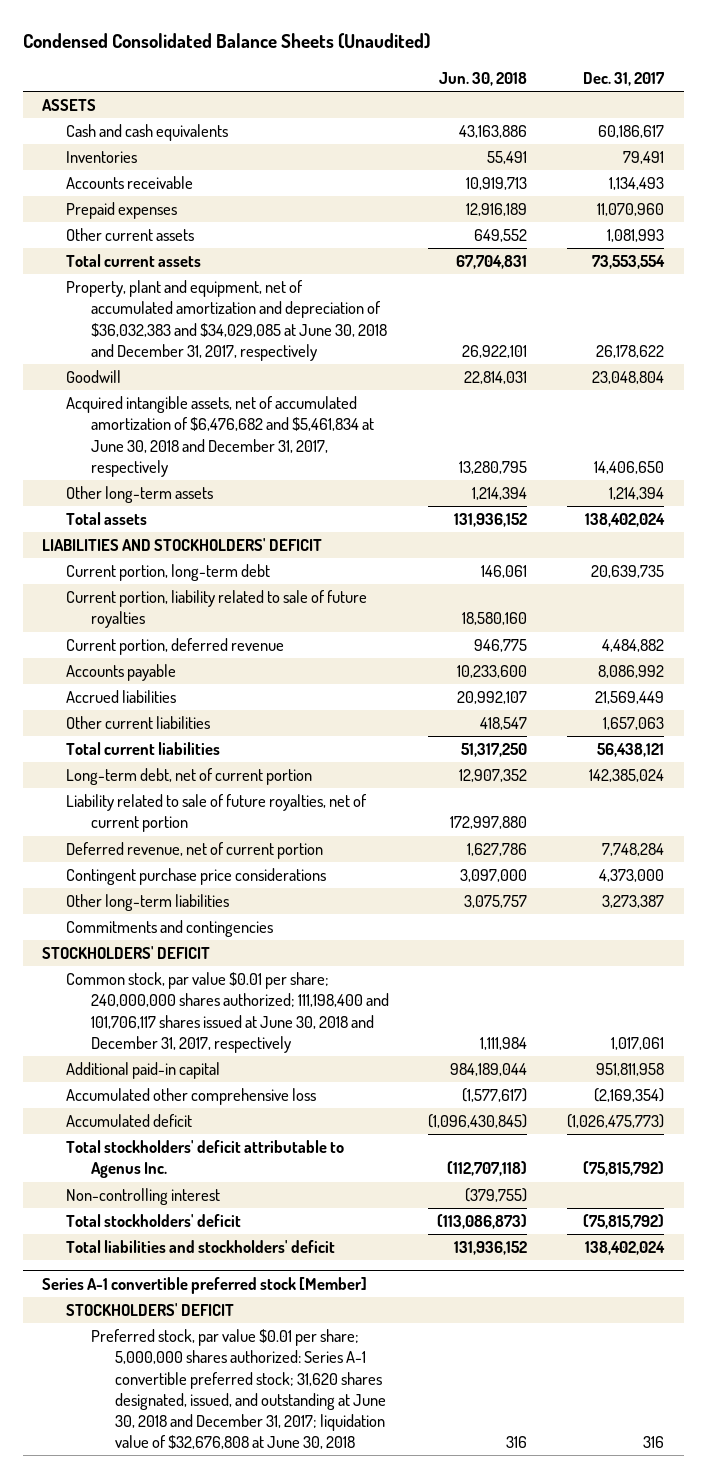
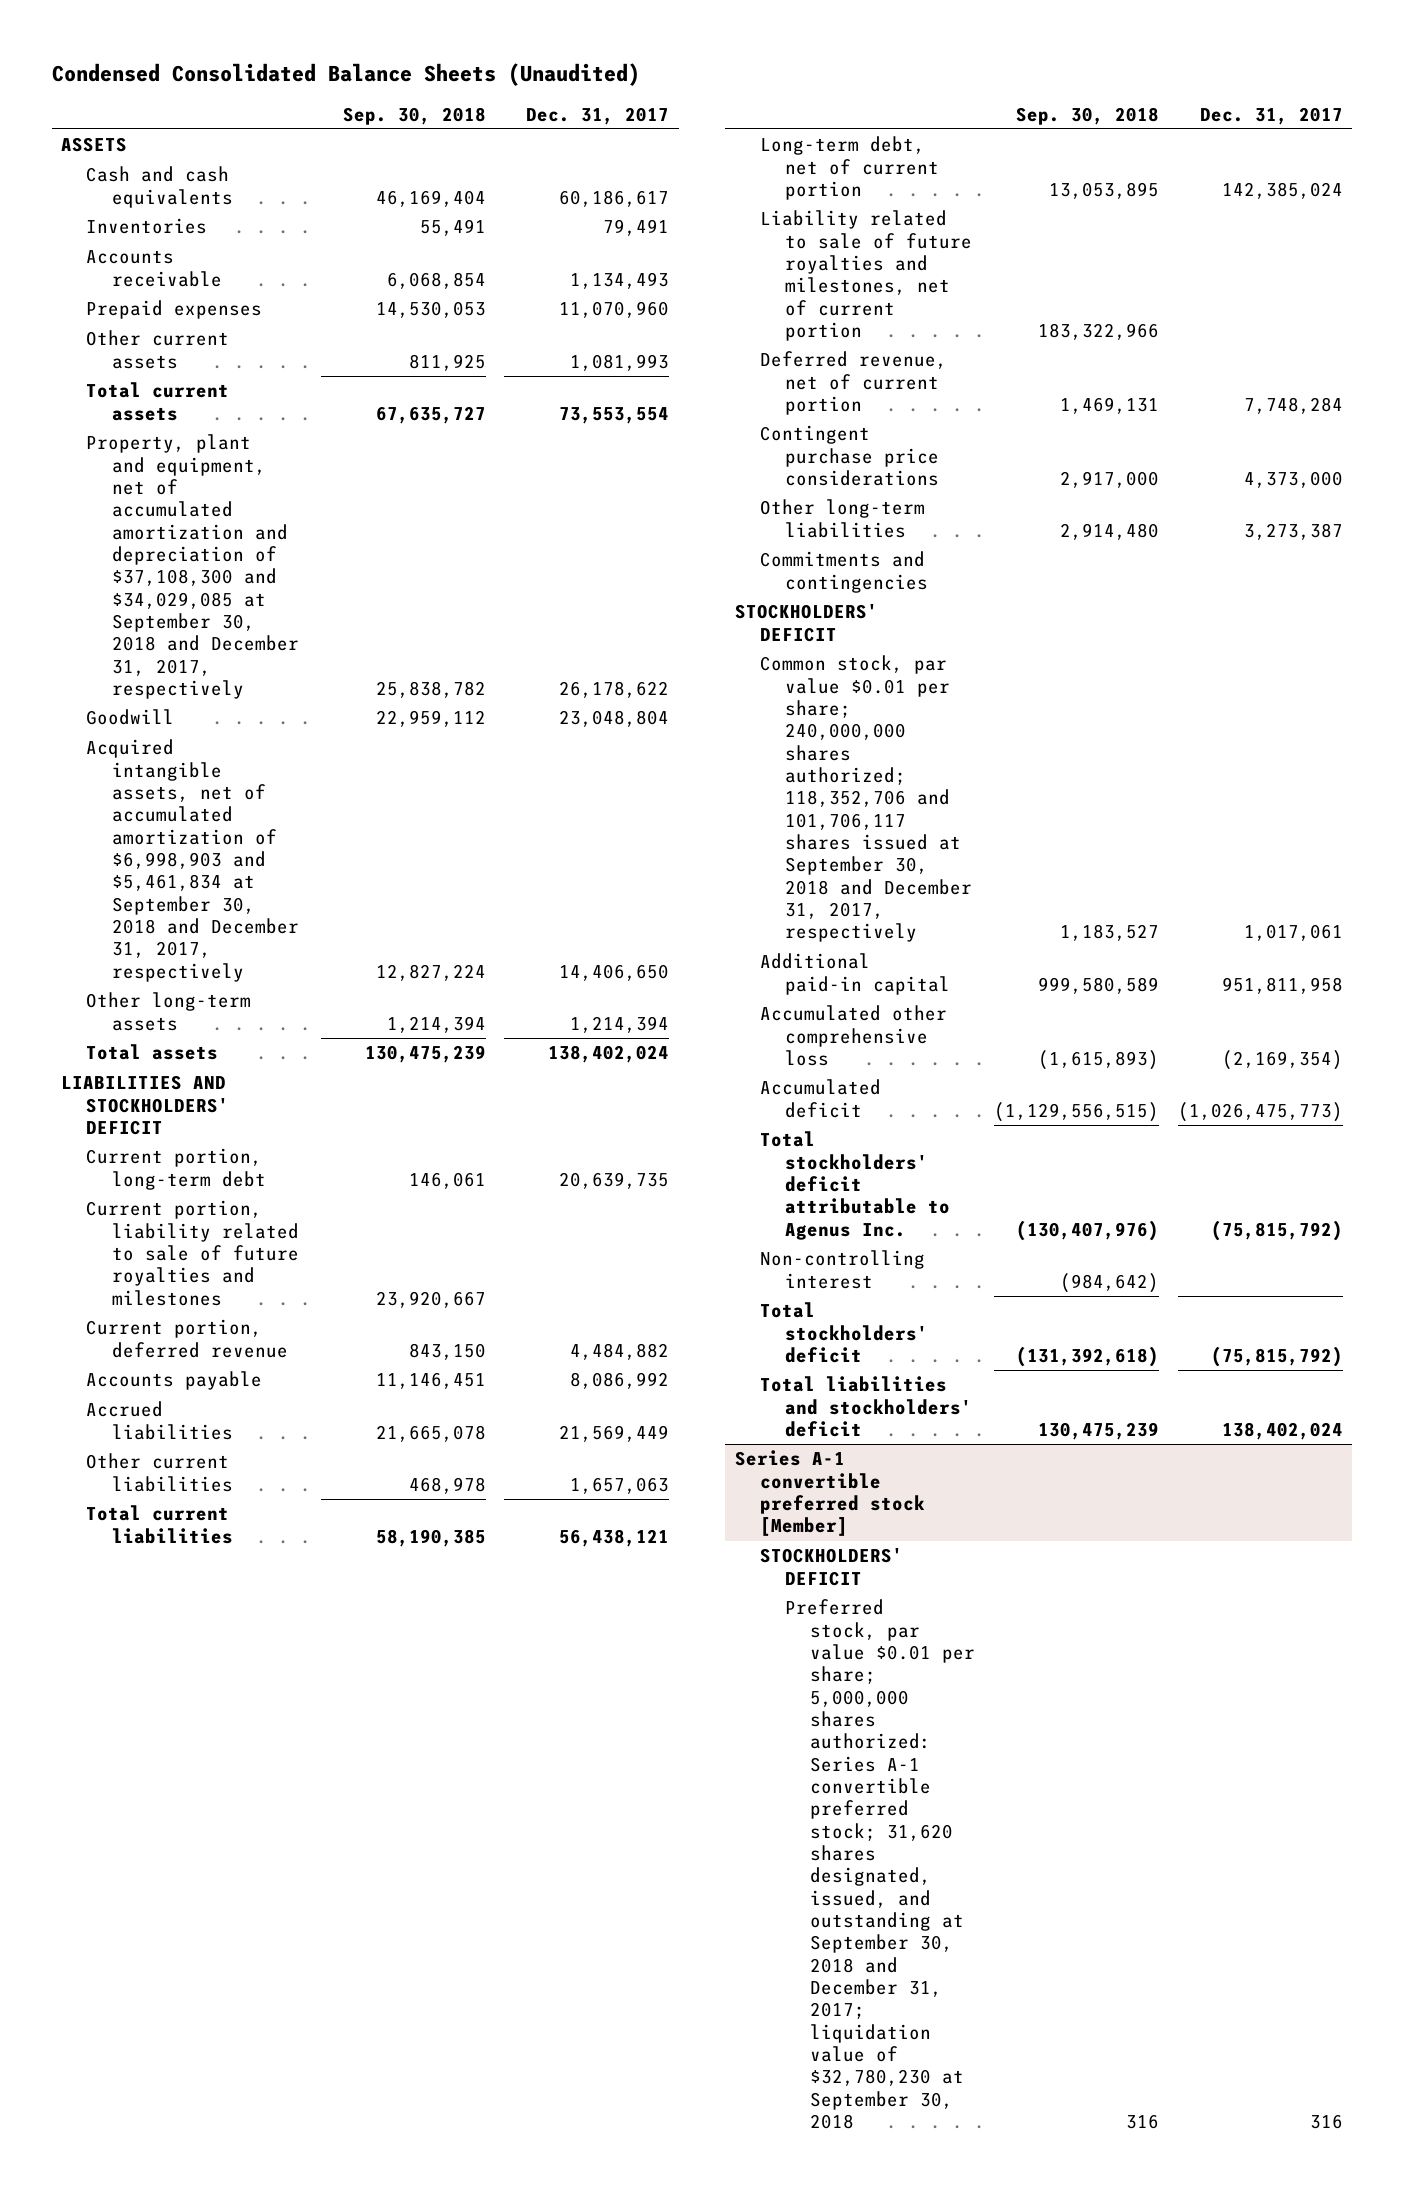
- | Jun. 30, 2018 | Dec. 31, 2017
+ | Sep. 30, 2018 | Dec. 31, 2017
- Property, plant and equipment, net of accumulated amortization and depreciation of $36,032,383 and $34,029,085 at June 30, 2018 and December 31, 2017, respectively | 26,922,101 | 26,178,622
+ Property, plant and equipment, net of accumulated amortization and depreciation of $37,108,300 and $34,029,085 at September 30, 2018 and December 31, 2017, respectively | 25,838,782 | 26,178,622
- Acquired intangible assets, net of accumulated amortization of $6,476,682 and $5,461,834 at June 30, 2018 and December 31, 2017, respectively | 13,280,795 | 14,406,650
+ Acquired intangible assets, net of accumulated amortization of $6,998,903 and $5,461,834 at September 30, 2018 and December 31, 2017, respectively | 12,827,224 | 14,406,650
- Current portion, liability related to sale of future royalties | 18,580,160 |
+ Current portion, liability related to sale of future royalties and milestones | 23,920,667 |
- Liability related to sale of future royalties, net of current portion | 172,997,880 |
+ Liability related to sale of future royalties and milestones, net of current portion | 183,322,966 |
- Common stock, par value $0.01 per share; 240,000,000 shares authorized; 111,198,400 and 101,706,117 shares issued at June 30, 2018 and December 31, 2017, respectively | 1,111,984 | 1,017,061
+ Common stock, par value $0.01 per share; 240,000,000 shares authorized; 118,352,706 and 101,706,117 shares issued at September 30, 2018 and December 31, 2017, respectively | 1,183,527 | 1,017,061
@ Series A-1 convertible preferred stock [Member]
- Preferred stock, par value $0.01 per share; 5,000,000 shares authorized: Series A-1 convertible preferred stock; 31,620 shares designated, issued, and outstanding at June 30, 2018 and December 31, 2017; liquidation value of $32,676,808 at June 30, 2018 | 316 | 316
+ Preferred stock, par value $0.01 per share; 5,000,000 shares authorized: Series A-1 convertible preferred stock; 31,620 shares designated, issued, and outstanding at September 30, 2018 and December 31, 2017; liquidation value of $32,780,230 at September 30, 2018 | 316 | 316

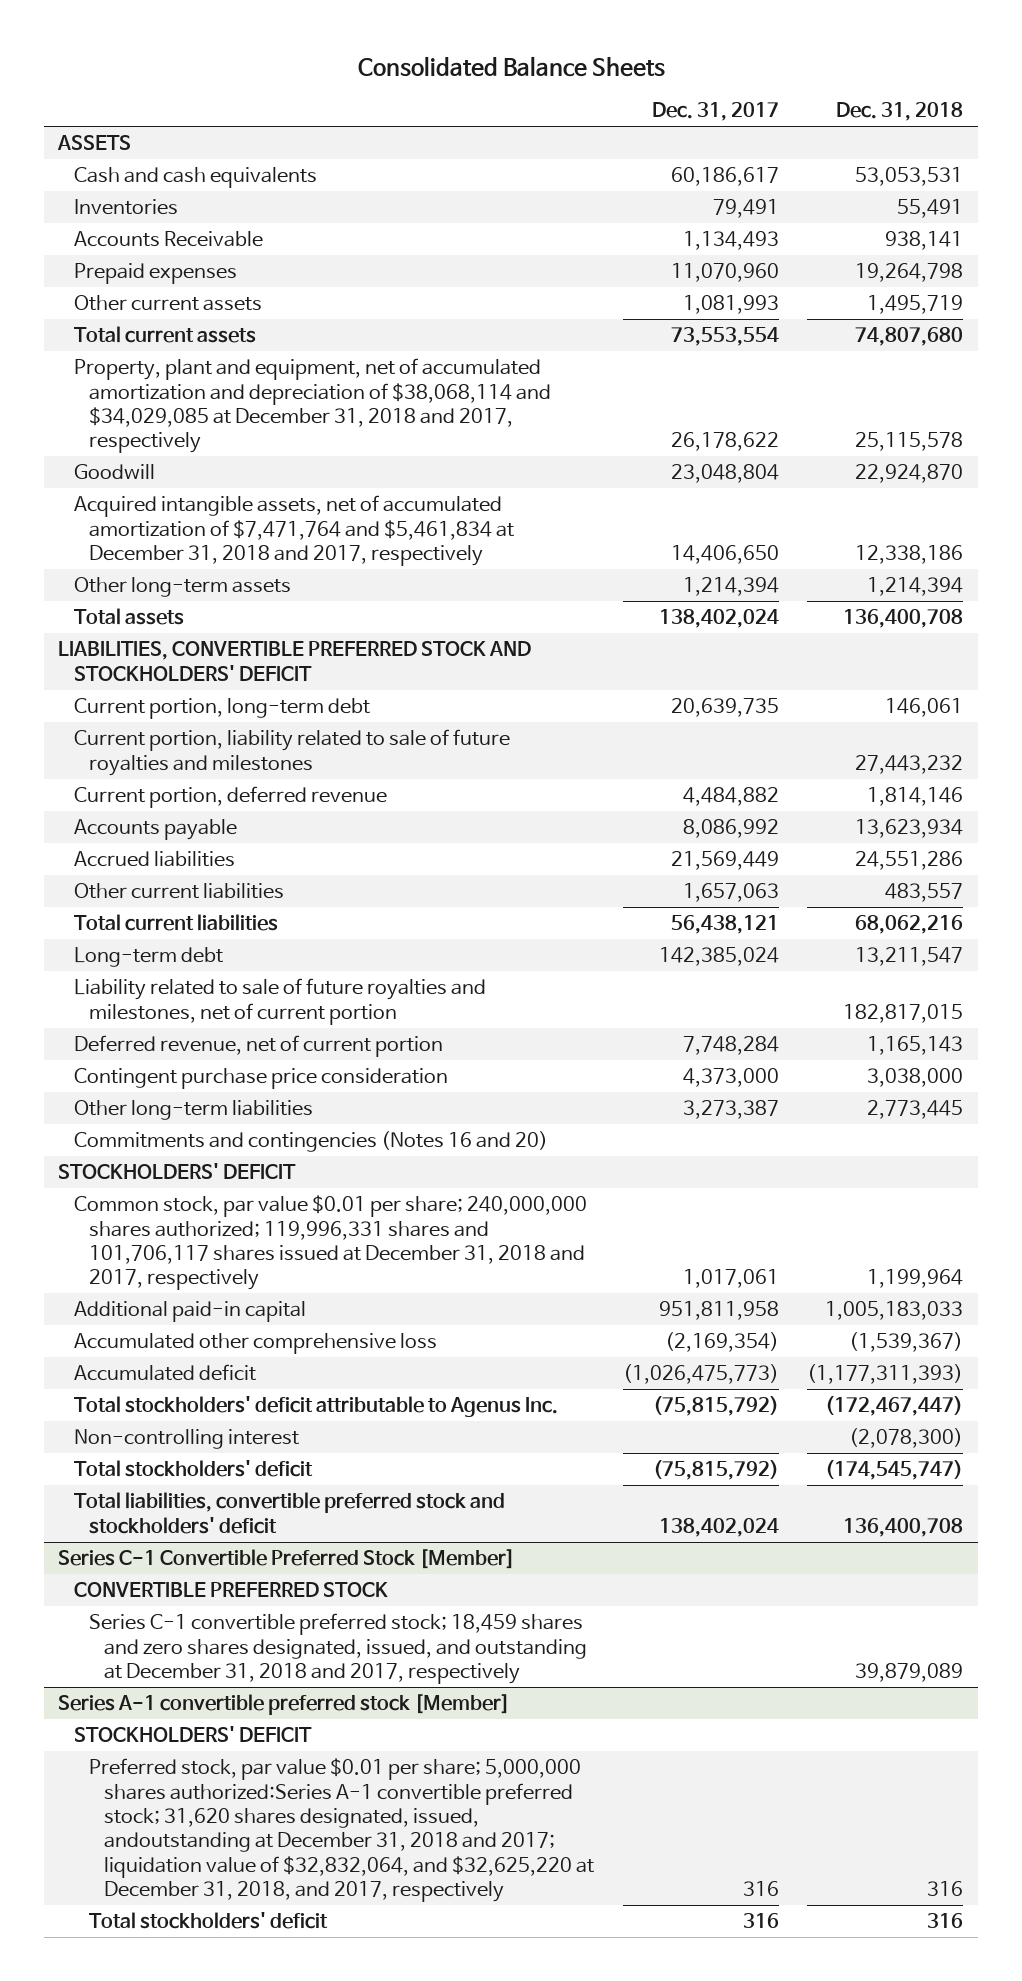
- Condensed Consolidated Balance Sheets (Unaudited)
+ Consolidated Balance Sheets
- | Sep. 30, 2018 | Dec. 31, 2017
+ | Dec. 31, 2017 | Dec. 31, 2018
- Accounts receivable | 6,068,854 | 1,134,493
+ Accounts Receivable | 1,134,493 | 938,141
- Property, plant and equipment, net of accumulated amortization and depreciation of $37,108,300 and $34,029,085 at September 30, 2018 and December 31, 2017, respectively | 25,838,782 | 26,178,622
+ Property, plant and equipment, net of accumulated amortization and depreciation of $38,068,114 and $34,029,085 at December 31, 2018 and 2017, respectively | 26,178,622 | 25,115,578
- Acquired intangible assets, net of accumulated amortization of $6,998,903 and $5,461,834 at September 30, 2018 and December 31, 2017, respectively | 12,827,224 | 14,406,650
+ Acquired intangible assets, net of accumulated amortization of $7,471,764 and $5,461,834 at December 31, 2018 and 2017, respectively | 14,406,650 | 12,338,186
- LIABILITIES AND STOCKHOLDERS' DEFICIT
+ LIABILITIES, CONVERTIBLE PREFERRED STOCK AND STOCKHOLDERS' DEFICIT
- Long-term debt, net of current portion | 13,053,895 | 142,385,024
+ Long-term debt | 142,385,024 | 13,211,547
- Contingent purchase price considerations | 2,917,000 | 4,373,000
+ Contingent purchase price consideration | 4,373,000 | 3,038,000
- Commitments and contingencies
+ Commitments and contingencies (Notes 16 and 20)
- Common stock, par value $0.01 per share; 240,000,000 shares authorized; 118,352,706 and 101,706,117 shares issued at September 30, 2018 and December 31, 2017, respectively | 1,183,527 | 1,017,061
+ Common stock, par value $0.01 per share; 240,000,000 shares authorized; 119,996,331 shares and 101,706,117 shares issued at December 31, 2018 and 2017, respectively | 1,017,061 | 1,199,964
- Total liabilities and stockholders' deficit | 130,475,239 | 138,402,024
+ Total liabilities, convertible preferred stock and stockholders' deficit | 138,402,024 | 136,400,708
+ Series C-1 Convertible Preferred Stock [Member]
+ CONVERTIBLE PREFERRED STOCK
+ Series C-1 convertible preferred stock; 18,459 shares and zero shares designated, issued, and outstanding at December 31, 2018 and 2017, respectively | | 39,879,089
@ Series A-1 convertible preferred stock [Member]
- Preferred stock, par value $0.01 per share; 5,000,000 shares authorized: Series A-1 convertible preferred stock; 31,620 shares designated, issued, and outstanding at September 30, 2018 and December 31, 2017; liquidation value of $32,780,230 at September 30, 2018 | 316 | 316
+ Preferred stock, par value $0.01 per share; 5,000,000 shares authorized:Series A-1 convertible preferred stock; 31,620 shares designated, issued, andoutstanding at December 31, 2018 and 2017; liquidation value of $32,832,064, and $32,625,220 at December 31, 2018, and 2017, respectively | 316 | 316
+ Total stockholders' deficit | 316 | 316

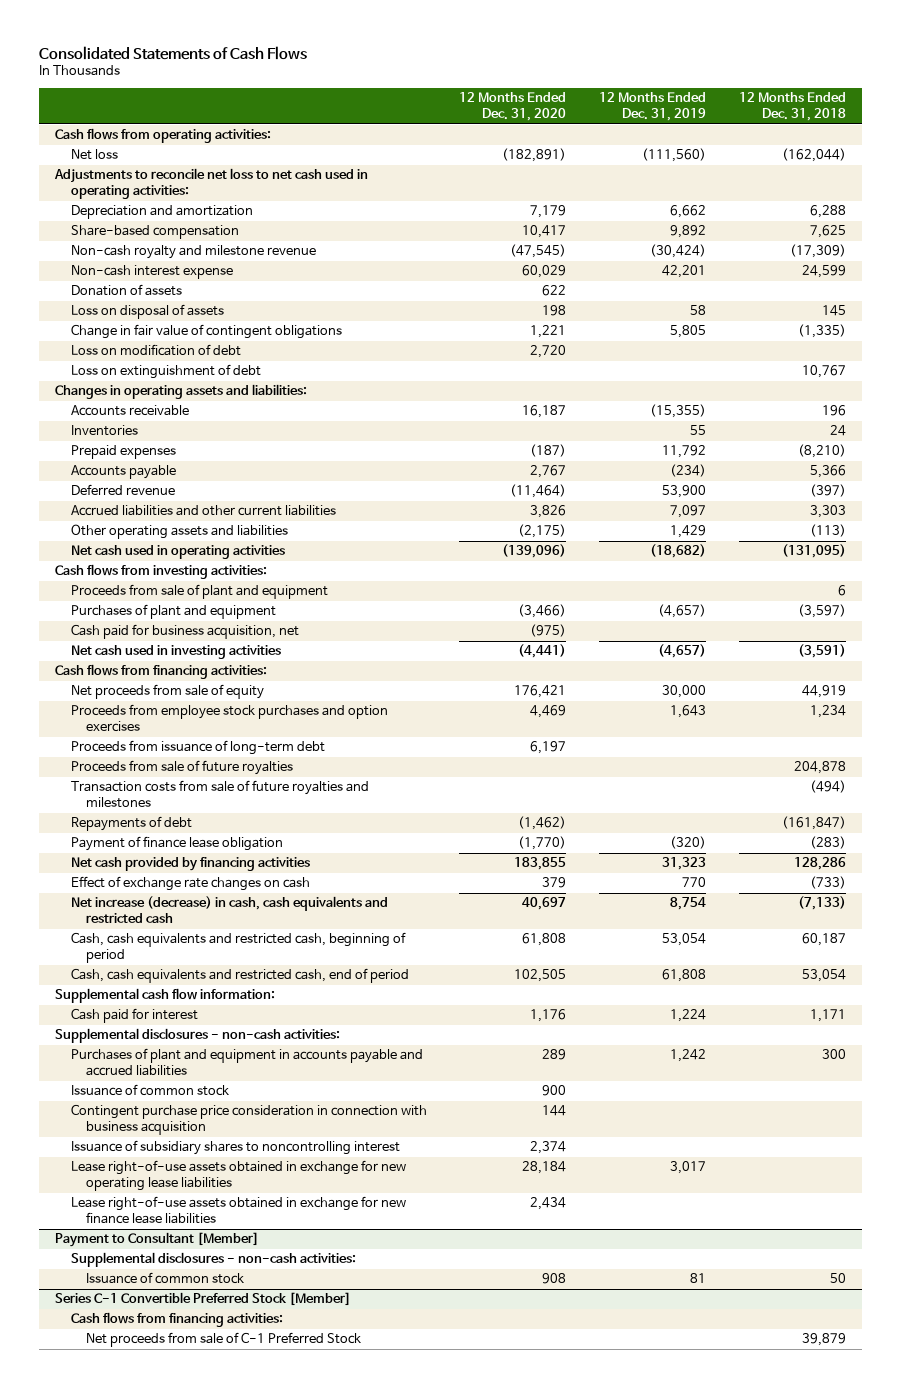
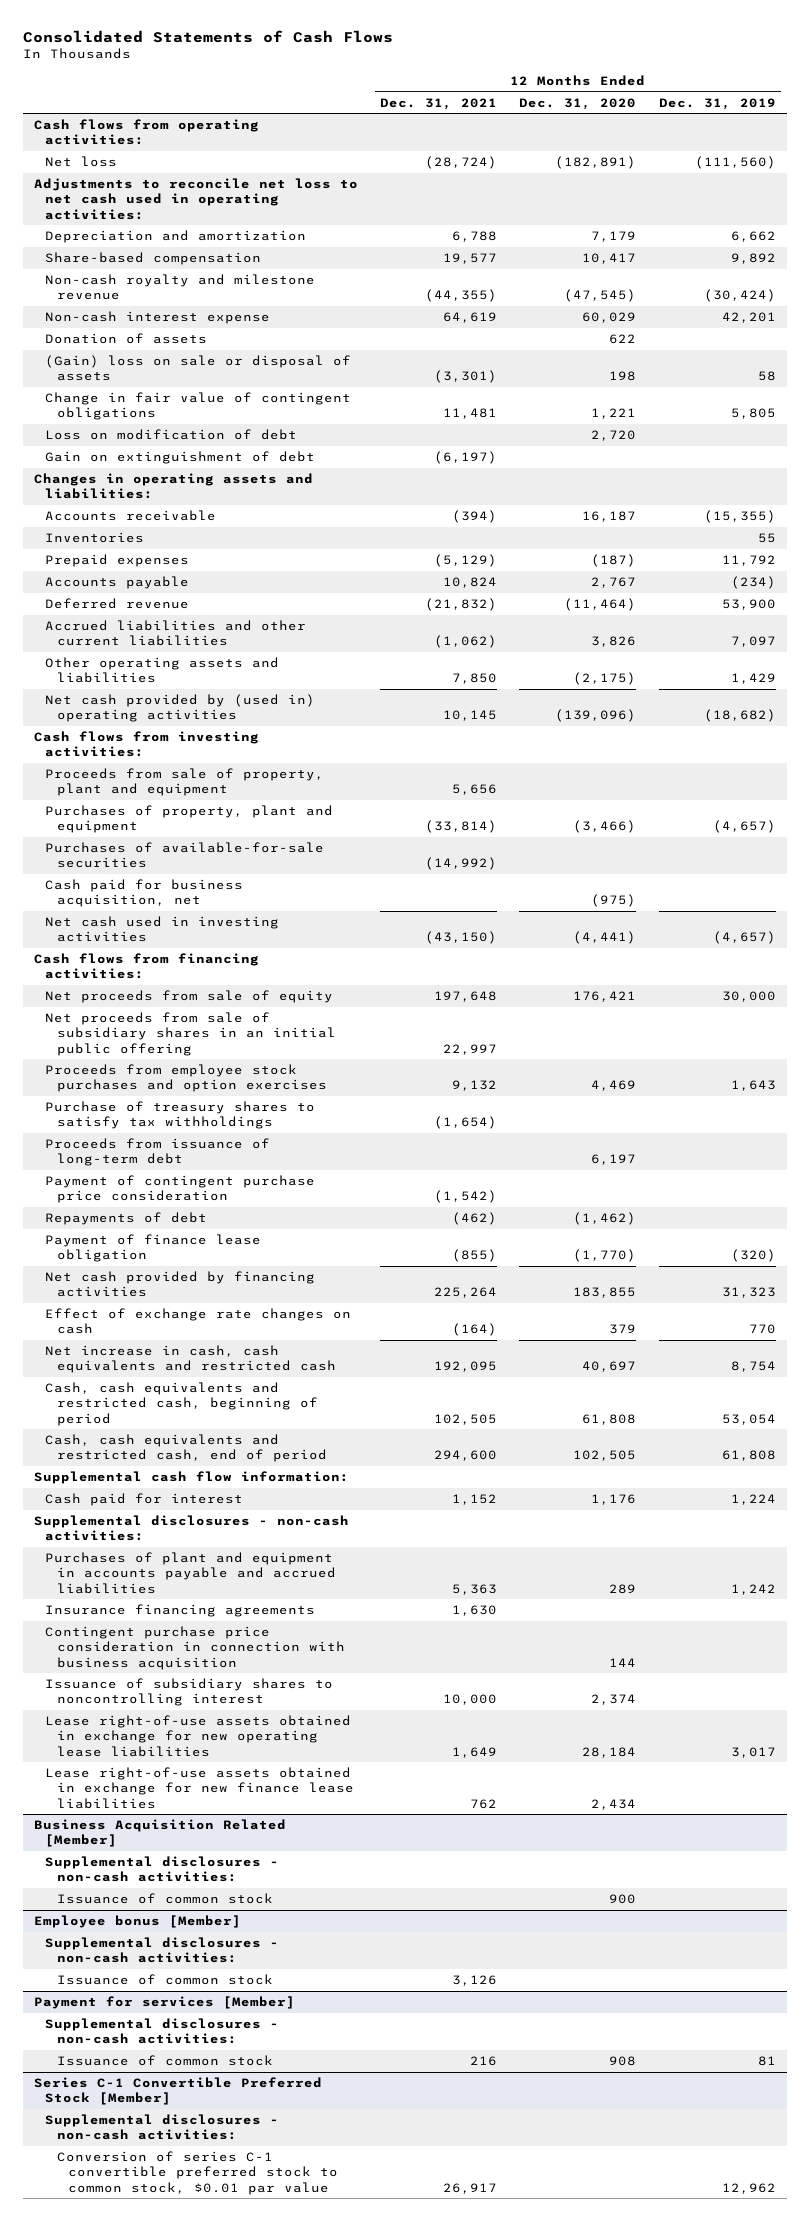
- | 12 Months Ended Dec. 31, 2020 | 12 Months Ended Dec. 31, 2019 | 12 Months Ended Dec. 31, 2018
+ | 12 Months Ended Dec. 31, 2021 | 12 Months Ended Dec. 31, 2020 | 12 Months Ended Dec. 31, 2019
- Loss on disposal of assets | 198 | 58 | 145
+ (Gain) loss on sale or disposal of assets | (3,301) | 198 | 58
- Loss on extinguishment of debt | | | 10,767
+ Gain on extinguishment of debt | (6,197) | |
- Net cash used in operating activities | (139,096) | (18,682) | (131,095)
+ Net cash provided by (used in) operating activities | 10,145 | (139,096) | (18,682)
- Proceeds from sale of plant and equipment | | | 6
- Purchases of plant and equipment | (3,466) | (4,657) | (3,597)
+ Proceeds from sale of property, plant and equipment | 5,656 | |
+ Purchases of property, plant and equipment | (33,814) | (3,466) | (4,657)
+ Purchases of available-for-sale securities | (14,992) | |
+ Net proceeds from sale of subsidiary shares in an initial public offering | 22,997 | |
+ Purchase of treasury shares to satisfy tax withholdings | (1,654) | |
- Proceeds from sale of future royalties | | | 204,878
- Transaction costs from sale of future royalties and milestones | | | (494)
+ Payment of contingent purchase price consideration | (1,542) | |
- Net increase (decrease) in cash, cash equivalents and restricted cash | 40,697 | 8,754 | (7,133)
+ Net increase in cash, cash equivalents and restricted cash | 192,095 | 40,697 | 8,754
- Issuance of common stock | 900 | |
+ Insurance financing agreements | 1,630 | |
- Payment to Consultant [Member]
+ Business Acquisition Related [Member]
+ Issuance of common stock | | 900 |
+ Employee bonus [Member]
+ Supplemental disclosures - non-cash activities:
+ Issuance of common stock | 3,126 | |
+ Payment for services [Member]
+ Supplemental disclosures - non-cash activities:
@ Series C-1 Convertible Preferred Stock [Member]
- Cash flows from financing activities:
- Net proceeds from sale of C-1 Preferred Stock | | | 39,879
+ Supplemental disclosures - non-cash activities:
+ Conversion of series C-1 convertible preferred stock to common stock, $0.01 par value | 26,917 | | 12,962

